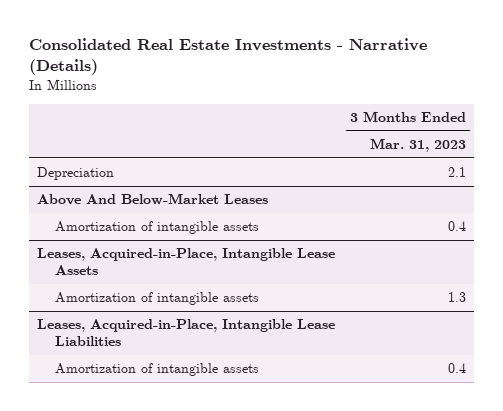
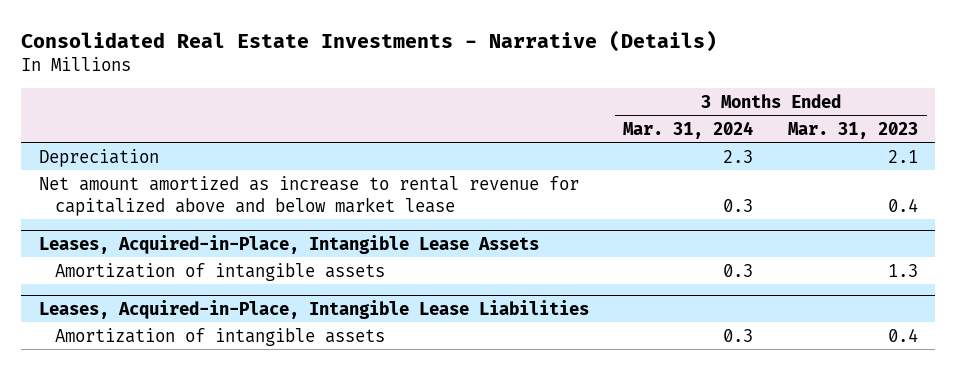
- | 3 Months Ended Mar. 31, 2023
+ | 3 Months Ended Mar. 31, 2024 | 3 Months Ended Mar. 31, 2023
- Above And Below-Market Leases
- Amortization of intangible assets | 0.4
+ Net amount amortized as increase to rental revenue for capitalized above and below market lease | 0.3 | 0.4

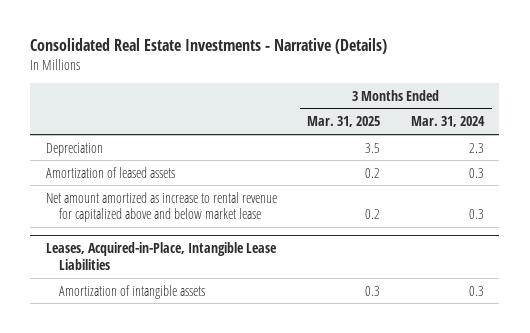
- | 3 Months Ended Mar. 31, 2024 | 3 Months Ended Mar. 31, 2023
+ | 3 Months Ended Mar. 31, 2025 | 3 Months Ended Mar. 31, 2024
+ Amortization of leased assets | 0.2 | 0.3
- Leases, Acquired-in-Place, Intangible Lease Assets
- Amortization of intangible assets | 0.3 | 1.3

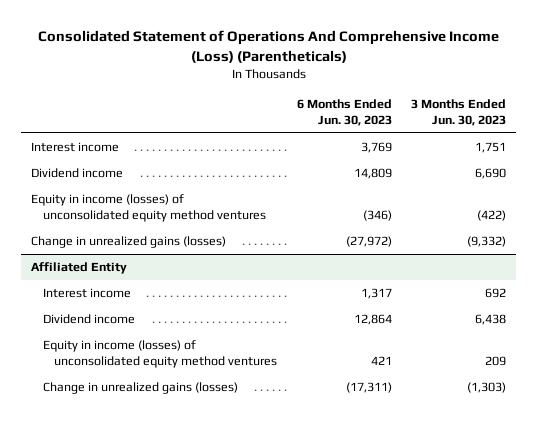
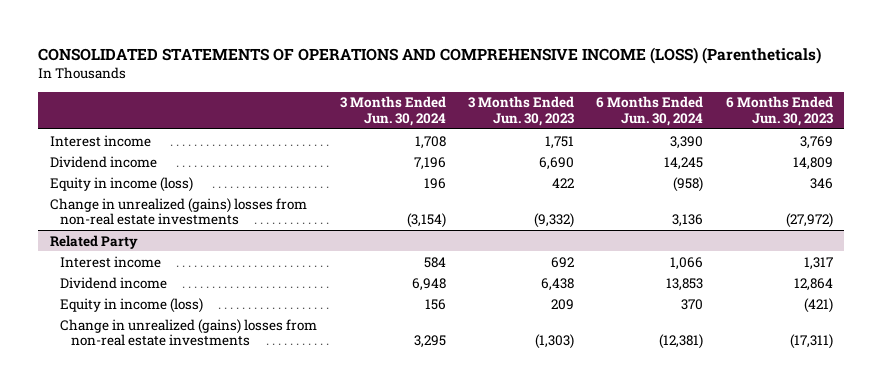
- Consolidated Statement of Operations And Comprehensive Income (Loss) (Parentheticals)
+ CONSOLIDATED STATEMENTS OF OPERATIONS AND COMPREHENSIVE INCOME (LOSS) (Parentheticals)
- | 6 Months Ended Jun. 30, 2023 | 3 Months Ended Jun. 30, 2023
+ | 3 Months Ended Jun. 30, 2024 | 3 Months Ended Jun. 30, 2023 | 6 Months Ended Jun. 30, 2024 | 6 Months Ended Jun. 30, 2023
- Equity in income (losses) of unconsolidated equity method ventures | (346) | (422)
- Change in unrealized gains (losses) | (27,972) | (9,332)
- Affiliated Entity
+ Equity in income (loss) | 196 | 422 | (958) | 346
+ Change in unrealized (gains) losses from non-real estate investments | (3,154) | (9,332) | 3,136 | (27,972)
+ Related Party
- Equity in income (losses) of unconsolidated equity method ventures | 421 | 209
- Change in unrealized gains (losses) | (17,311) | (1,303)
+ Equity in income (loss) | 156 | 209 | 370 | (421)
+ Change in unrealized (gains) losses from non-real estate investments | 3,295 | (1,303) | (12,381) | (17,311)

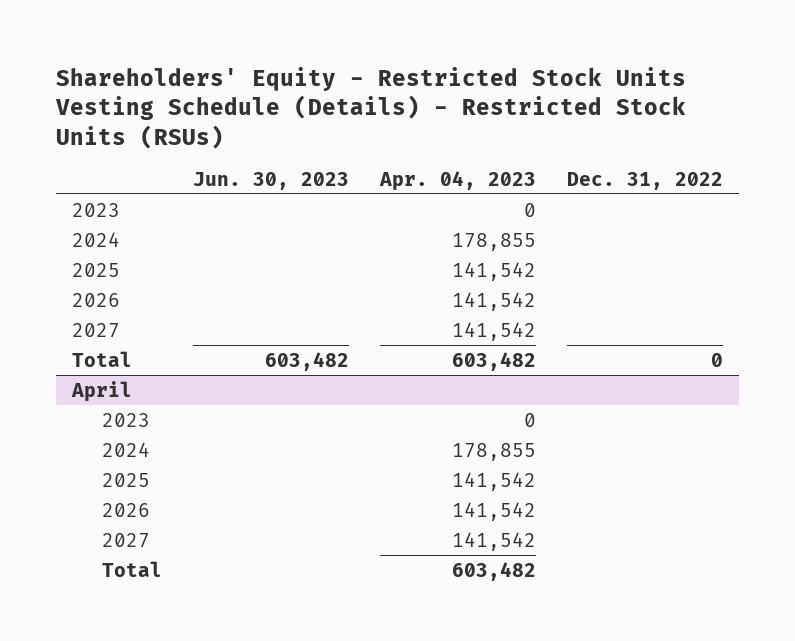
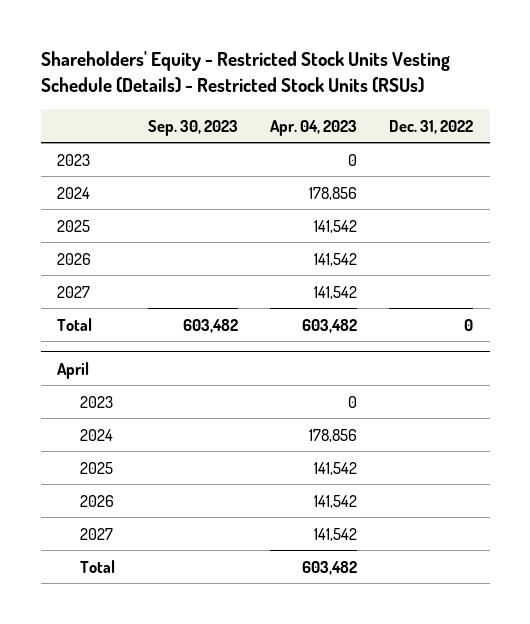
- | Jun. 30, 2023 | Apr. 04, 2023 | Dec. 31, 2022
+ | Sep. 30, 2023 | Apr. 04, 2023 | Dec. 31, 2022
- 2024 | | 178,855 |
+ 2024 | | 178,856 |
@ April
- 2024 | | 178,855 |
+ 2024 | | 178,856 |

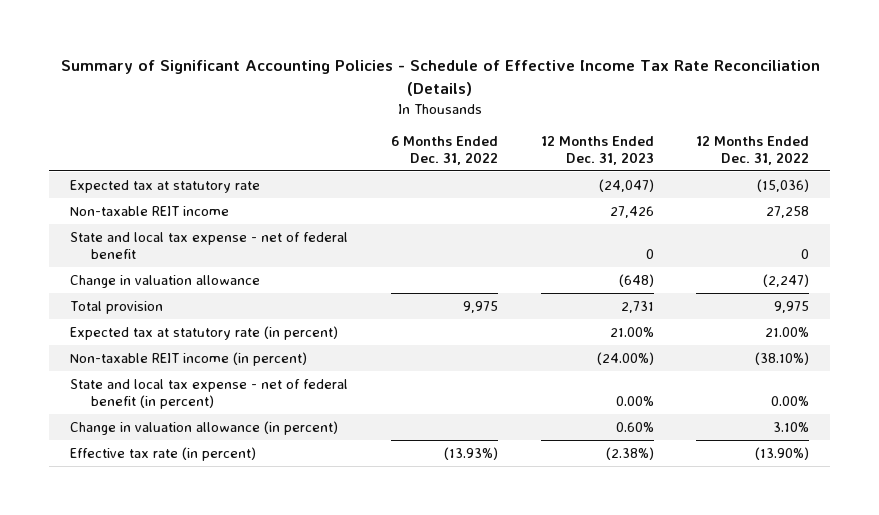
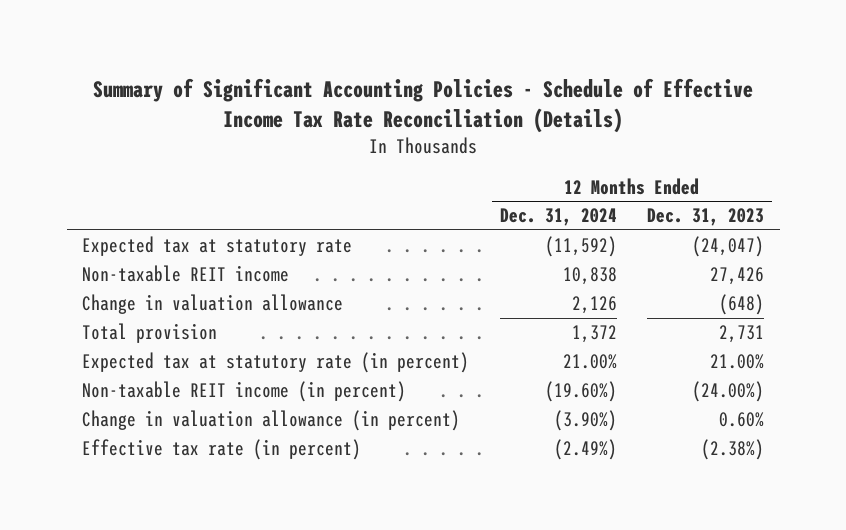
- | 6 Months Ended Dec. 31, 2022 | 12 Months Ended Dec. 31, 2023 | 12 Months Ended Dec. 31, 2022
+ | 12 Months Ended Dec. 31, 2024 | 12 Months Ended Dec. 31, 2023
- State and local tax expense - net of federal benefit | | 0 | 0
- State and local tax expense - net of federal benefit (in percent) | | 0.00% | 0.00%

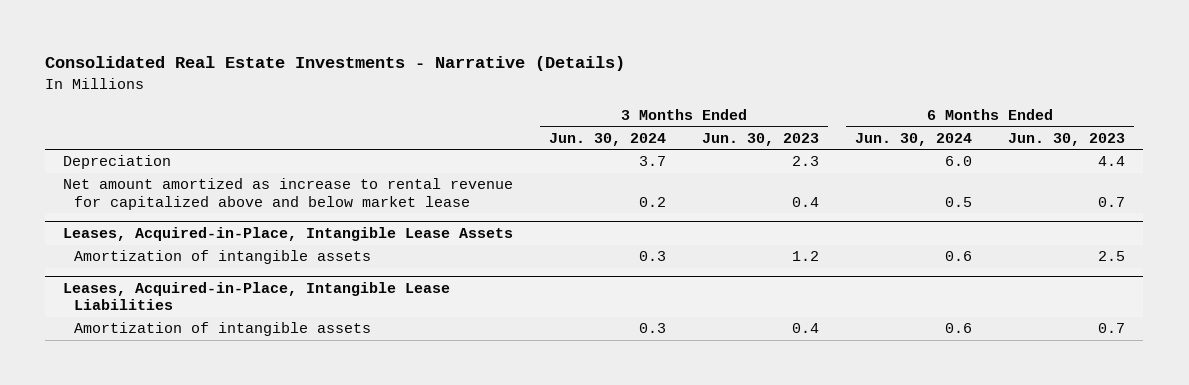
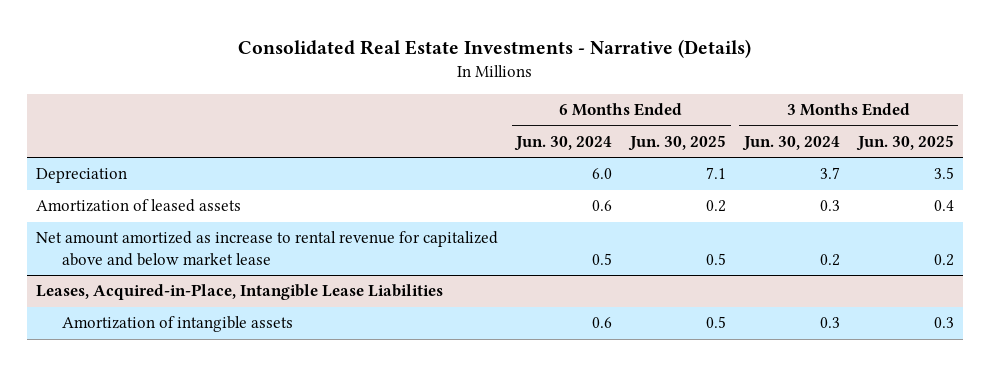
- | 3 Months Ended Jun. 30, 2024 | 3 Months Ended Jun. 30, 2023 | 6 Months Ended Jun. 30, 2024 | 6 Months Ended Jun. 30, 2023
+ | 6 Months Ended Jun. 30, 2024 | 6 Months Ended Jun. 30, 2025 | 3 Months Ended Jun. 30, 2024 | 3 Months Ended Jun. 30, 2025
+ Amortization of leased assets | 0.6 | 0.2 | 0.3 | 0.4
- Leases, Acquired-in-Place, Intangible Lease Assets
- Amortization of intangible assets | 0.3 | 1.2 | 0.6 | 2.5

